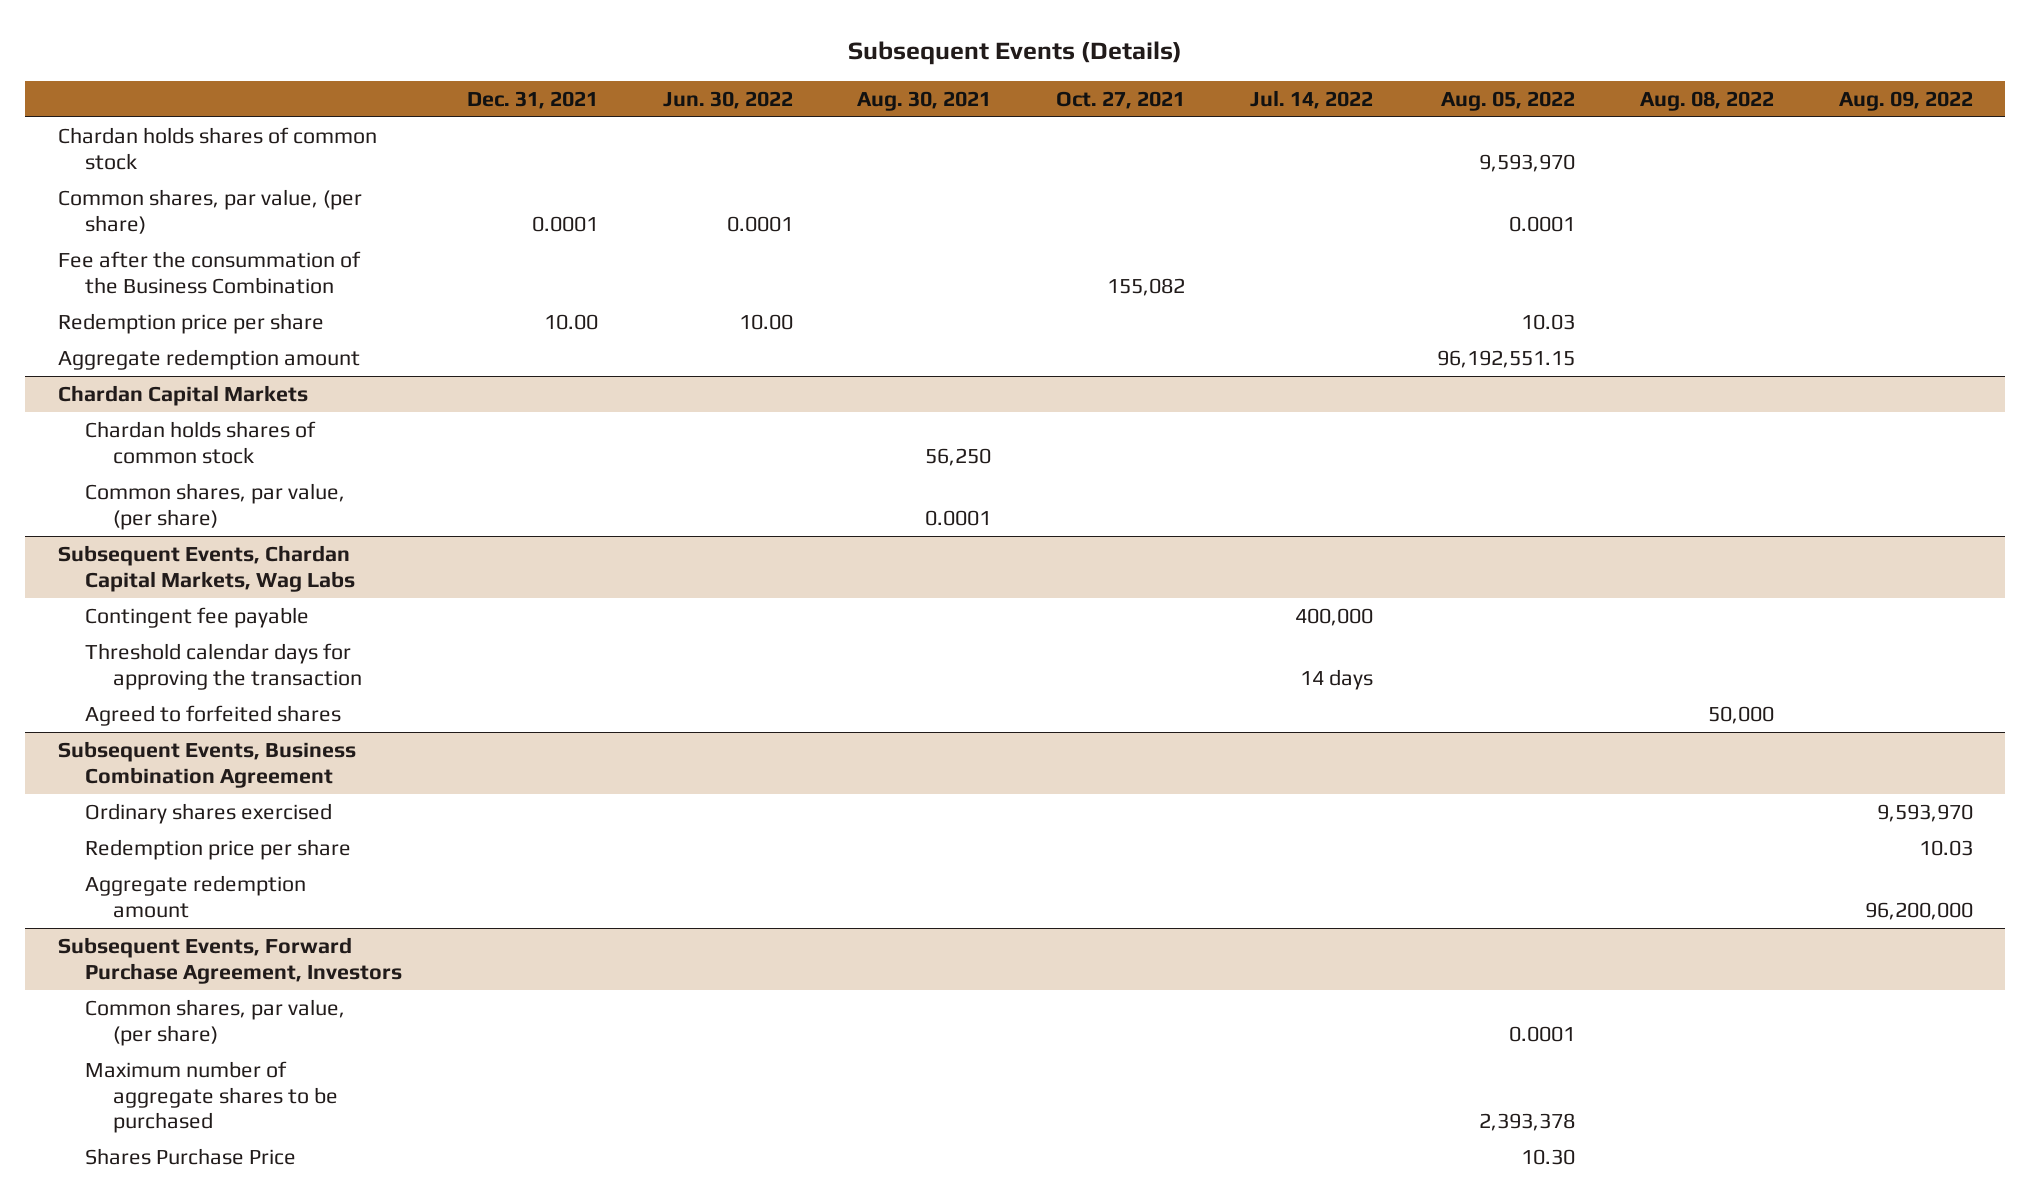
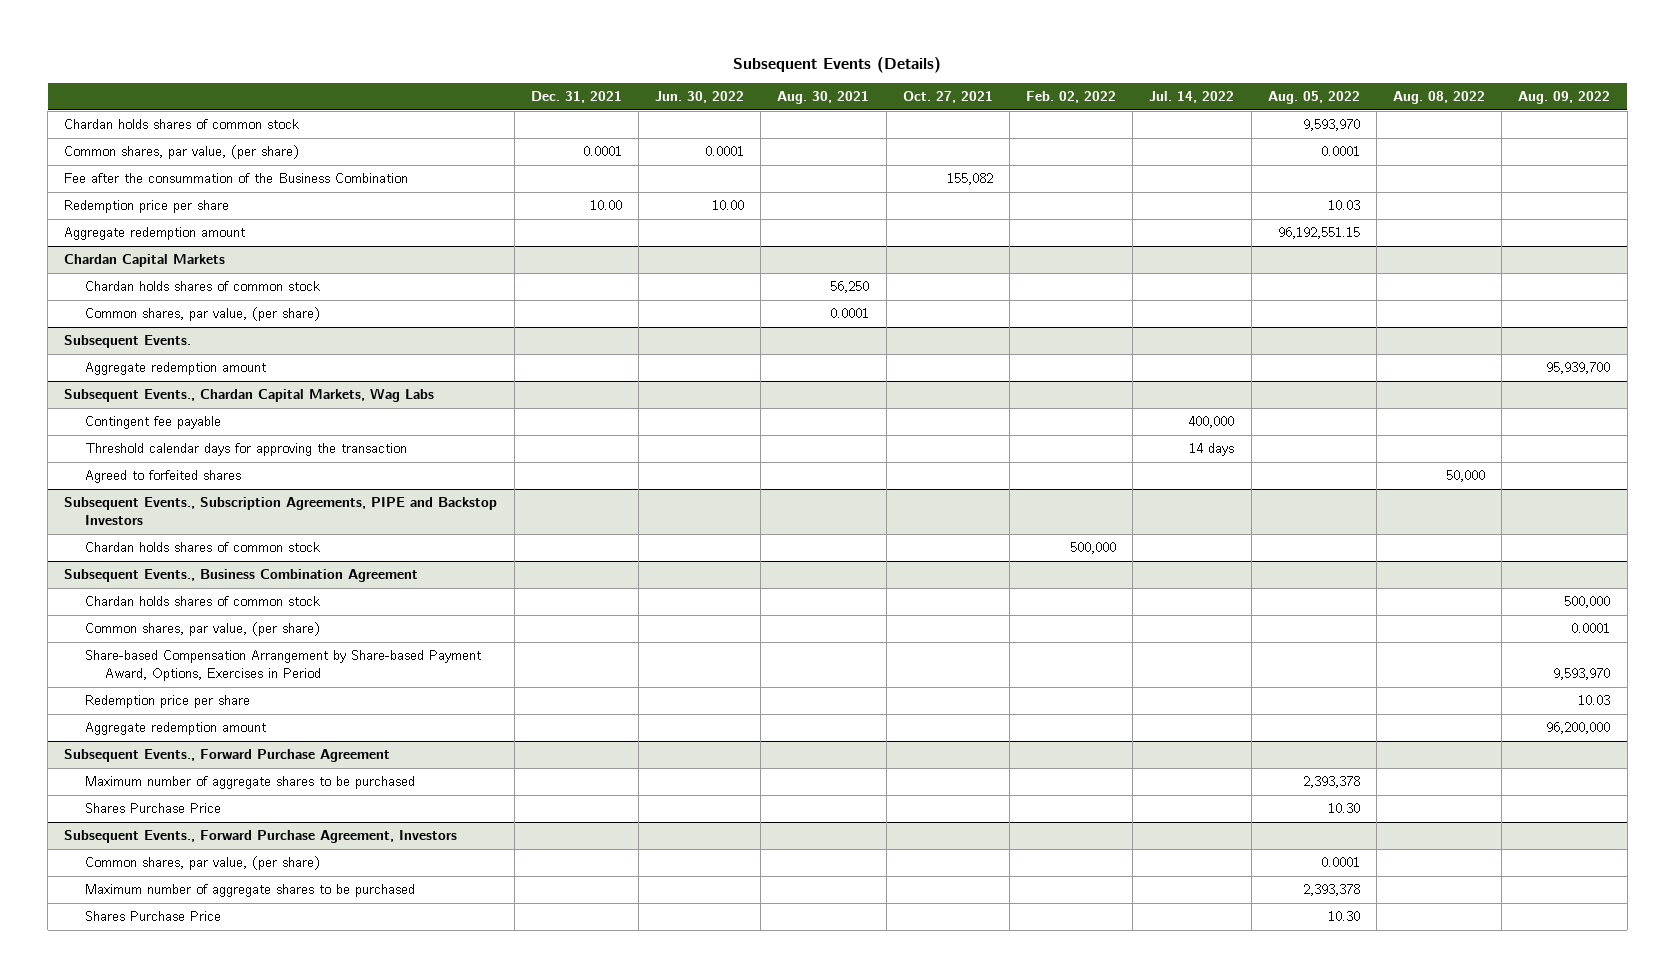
- | Dec. 31, 2021 | Jun. 30, 2022 | Aug. 30, 2021 | Oct. 27, 2021 | Jul. 14, 2022 | Aug. 05, 2022 | Aug. 08, 2022 | Aug. 09, 2022
+ | Dec. 31, 2021 | Jun. 30, 2022 | Aug. 30, 2021 | Oct. 27, 2021 | Feb. 02, 2022 | Jul. 14, 2022 | Aug. 05, 2022 | Aug. 08, 2022 | Aug. 09, 2022
- Subsequent Events, Chardan Capital Markets, Wag Labs
+ Subsequent Events.
+ Aggregate redemption amount | | | | | | | | | 95,939,700
+ Subsequent Events., Chardan Capital Markets, Wag Labs
- Subsequent Events, Business Combination Agreement
- Ordinary shares exercised | | | | | | | | 9,593,970
+ Subsequent Events., Subscription Agreements, PIPE and Backstop Investors
+ Chardan holds shares of common stock | | | | | 500,000 | | | |
+ Subsequent Events., Business Combination Agreement
+ Chardan holds shares of common stock | | | | | | | | | 500,000
+ Common shares, par value, (per share) | | | | | | | | | 0.0001
+ Share-based Compensation Arrangement by Share-based Payment Award, Options, Exercises in Period | | | | | | | | | 9,593,970
- Subsequent Events, Forward Purchase Agreement, Investors
+ Subsequent Events., Forward Purchase Agreement
+ Maximum number of aggregate shares to be purchased | | | | | | | 2,393,378 | |
+ Shares Purchase Price | | | | | | | 10.30 | |
+ Subsequent Events., Forward Purchase Agreement, Investors

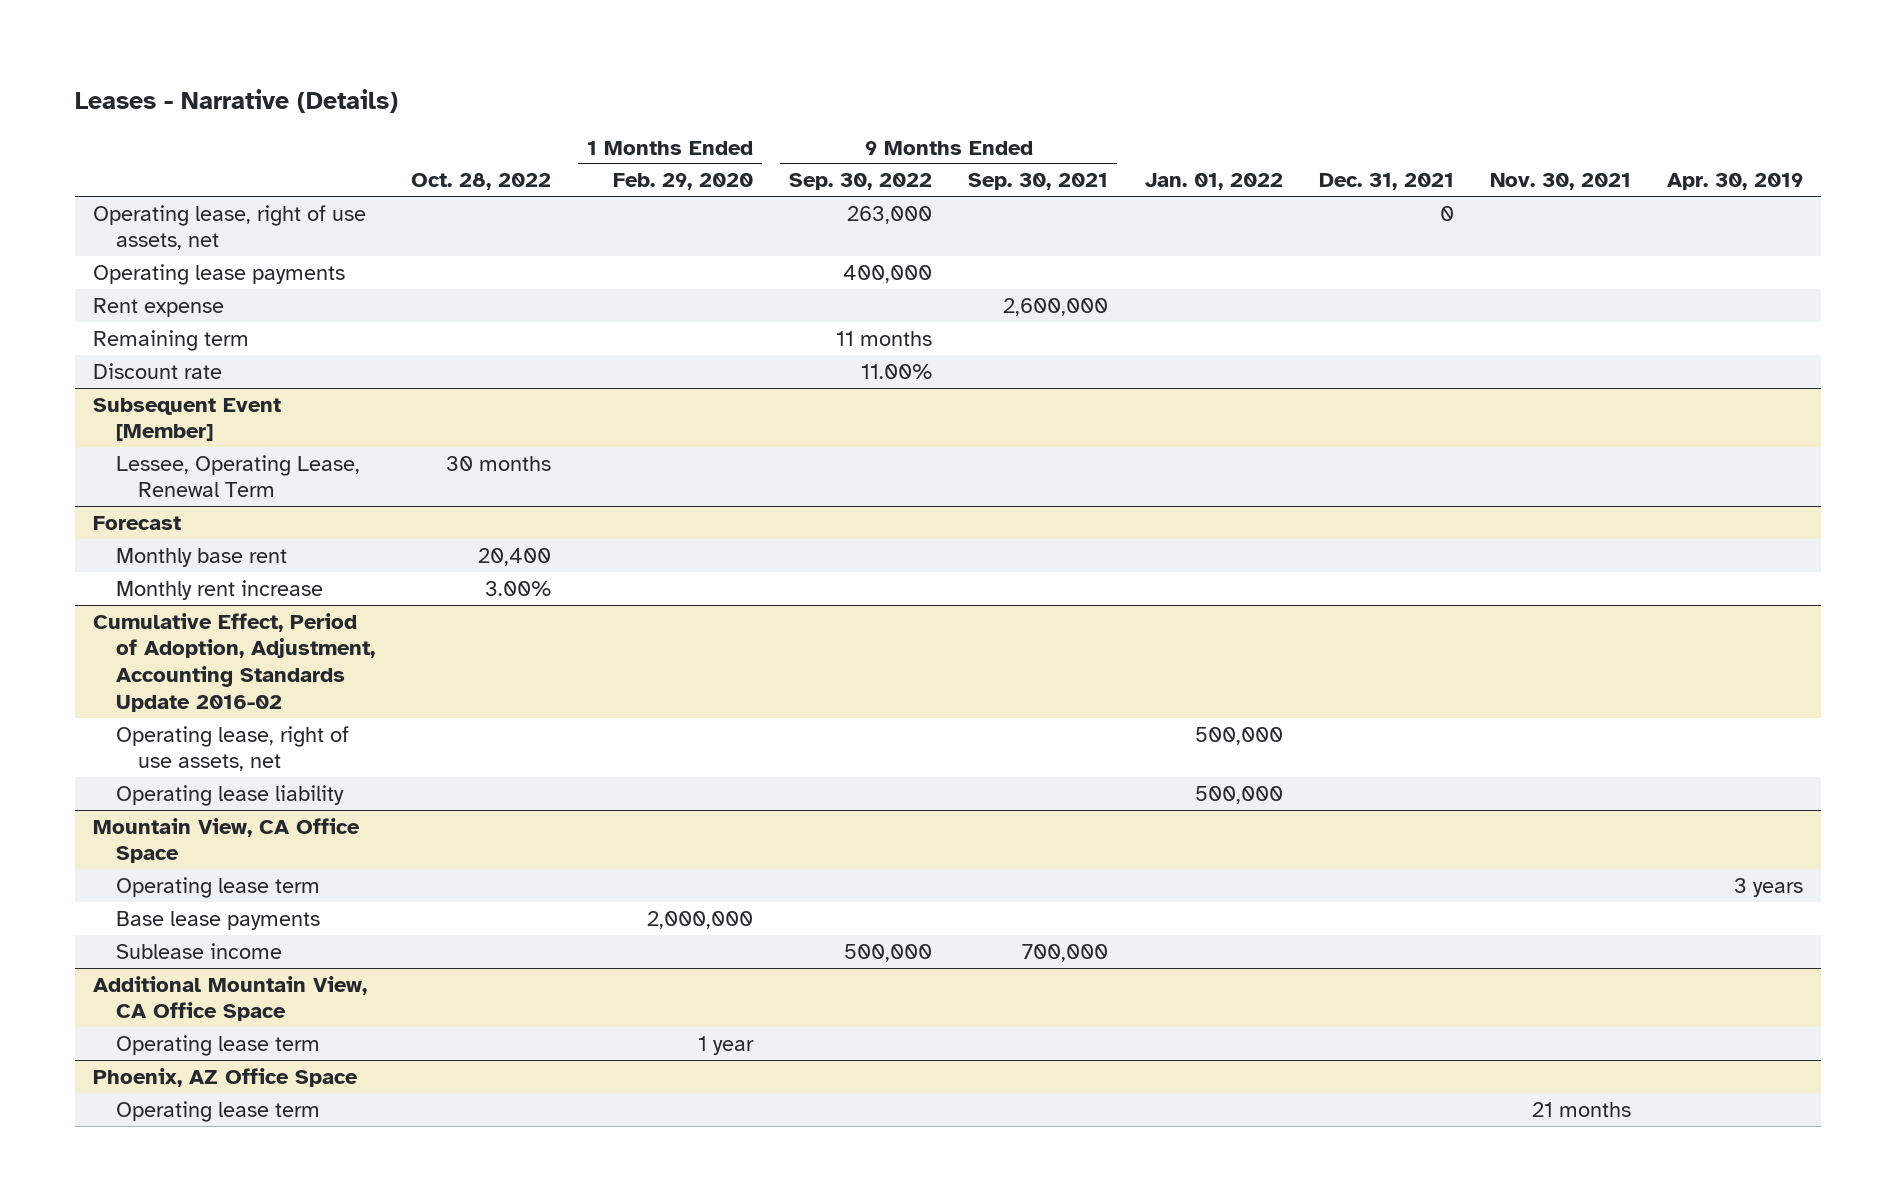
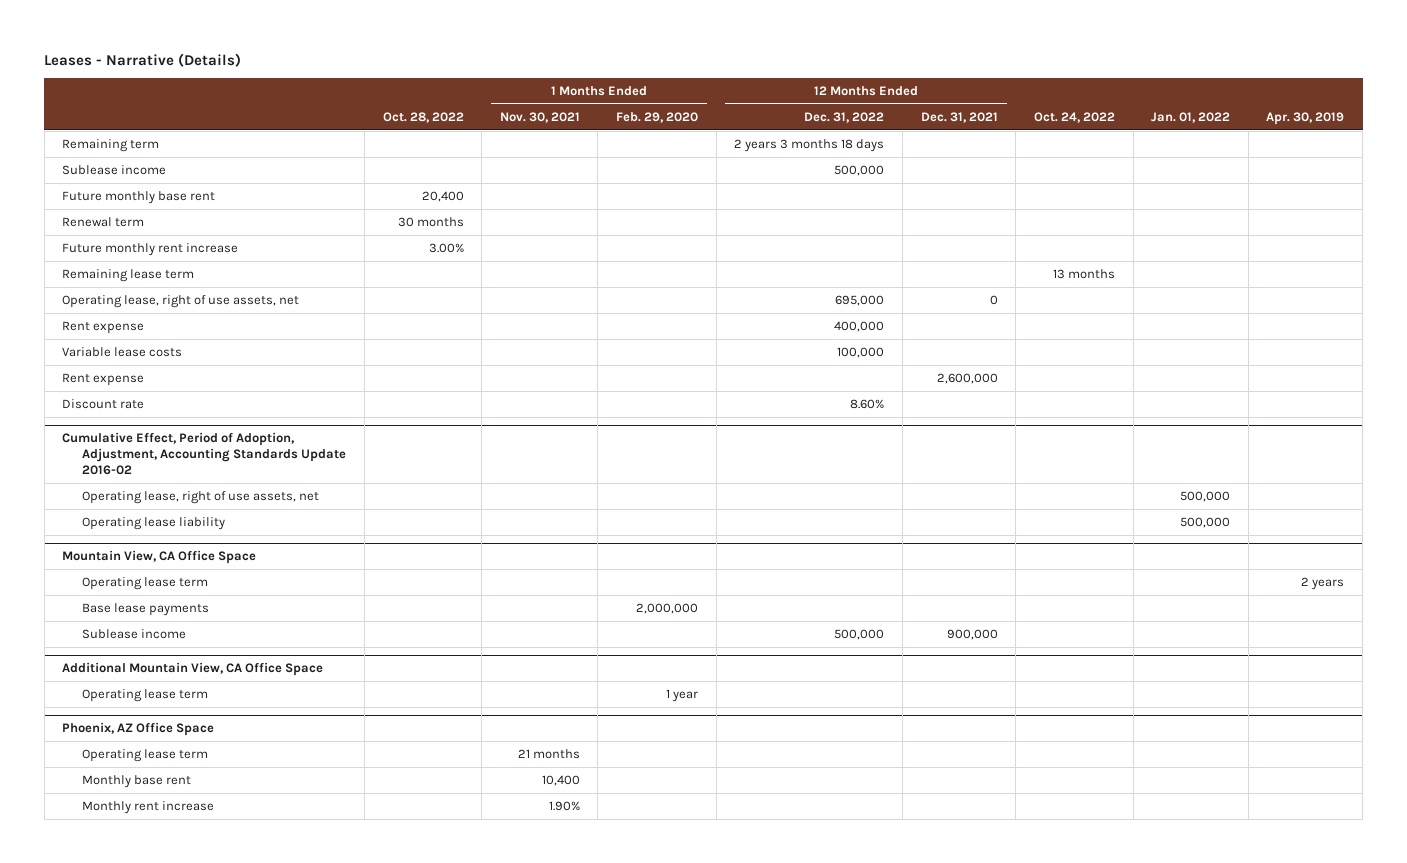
- | Oct. 28, 2022 | 1 Months Ended Feb. 29, 2020 | 9 Months Ended Sep. 30, 2022 | 9 Months Ended Sep. 30, 2021 | Jan. 01, 2022 | Dec. 31, 2021 | Nov. 30, 2021 | Apr. 30, 2019
+ | Oct. 28, 2022 | 1 Months Ended Nov. 30, 2021 | 1 Months Ended Feb. 29, 2020 | 12 Months Ended Dec. 31, 2022 | 12 Months Ended Dec. 31, 2021 | Oct. 24, 2022 | Jan. 01, 2022 | Apr. 30, 2019
moved up: Remaining term | | | | 2 years 3 months 18 days | | | |
+ Sublease income | | | | 500,000 | | | |
+ Future monthly base rent | 20,400 | | | | | | |
+ Renewal term | 30 months | | | | | | |
+ Future monthly rent increase | 3.00% | | | | | | |
+ Remaining lease term | | | | | | 13 months | |
- Operating lease payments | | | 400,000 | | | | |
+ Variable lease costs | | | | 100,000 | | | |
+ Rent expense | | | | | 2,600,000 | | |
- Subsequent Event [Member]
- Lessee, Operating Lease, Renewal Term | 30 months | | | | | | |
- Forecast
- Monthly base rent | 20,400 | | | | | | |
- Monthly rent increase | 3.00% | | | | | | |
@ Mountain View, CA Office Space
- Operating lease term | | | | | | | | 3 years
+ Operating lease term | | | | | | | | 2 years
@ Phoenix, AZ Office Space
+ Monthly base rent | | 10,400 | | | | | |
+ Monthly rent increase | | 1.90% | | | | | |

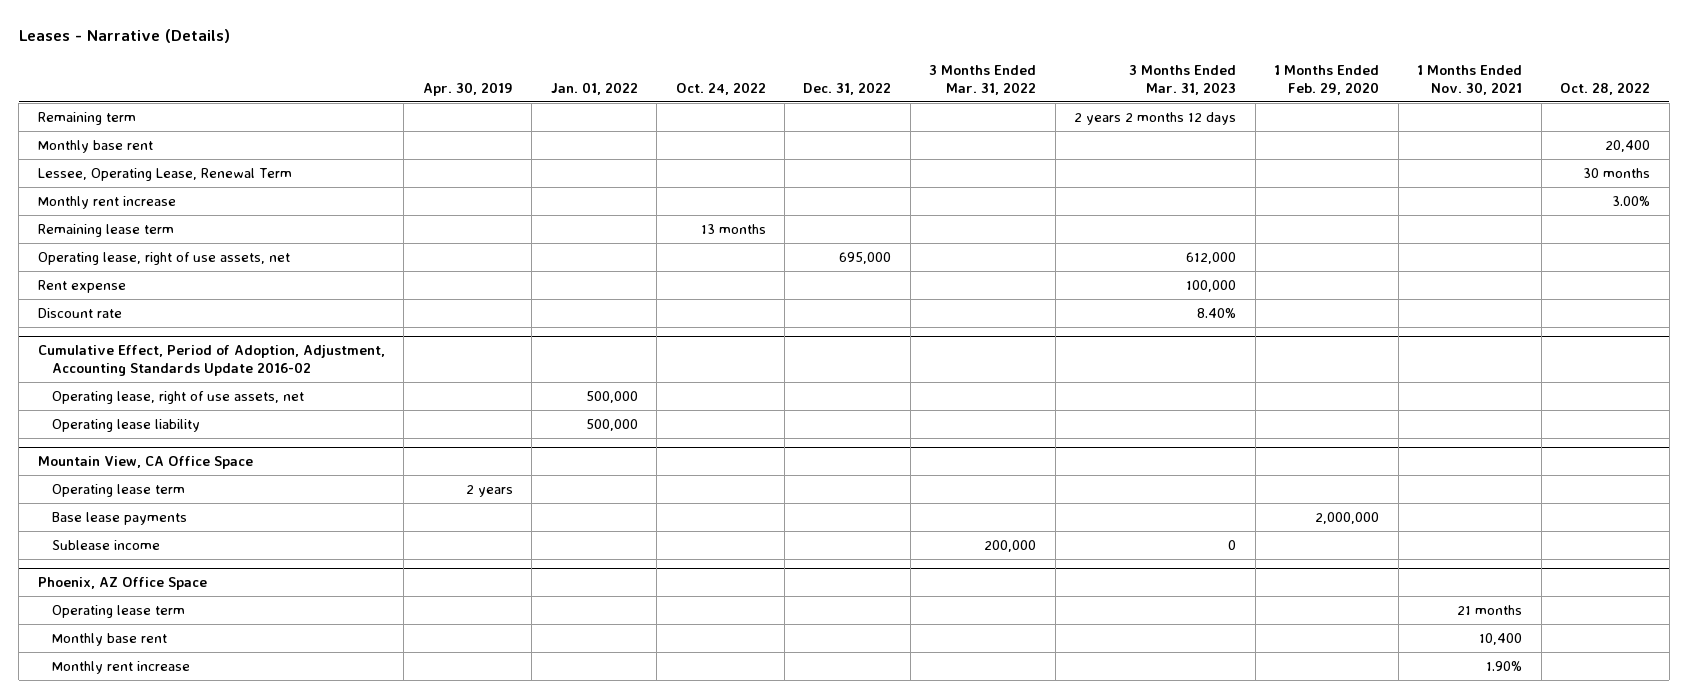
- | Oct. 28, 2022 | 1 Months Ended Nov. 30, 2021 | 1 Months Ended Feb. 29, 2020 | 12 Months Ended Dec. 31, 2022 | 12 Months Ended Dec. 31, 2021 | Oct. 24, 2022 | Jan. 01, 2022 | Apr. 30, 2019
+ | Apr. 30, 2019 | Jan. 01, 2022 | Oct. 24, 2022 | Dec. 31, 2022 | 3 Months Ended Mar. 31, 2022 | 3 Months Ended Mar. 31, 2023 | 1 Months Ended Feb. 29, 2020 | 1 Months Ended Nov. 30, 2021 | Oct. 28, 2022
- Sublease income | | | | 500,000 | | | |
- Future monthly base rent | 20,400 | | | | | | |
- Renewal term | 30 months | | | | | | |
- Future monthly rent increase | 3.00% | | | | | | |
+ Monthly base rent | | | | | | | | | 20,400
+ Lessee, Operating Lease, Renewal Term | | | | | | | | | 30 months
+ Monthly rent increase | | | | | | | | | 3.00%
- Variable lease costs | | | | 100,000 | | | |
- Rent expense | | | | | 2,600,000 | | |
- Additional Mountain View, CA Office Space
- Operating lease term | | | 1 year | | | | |

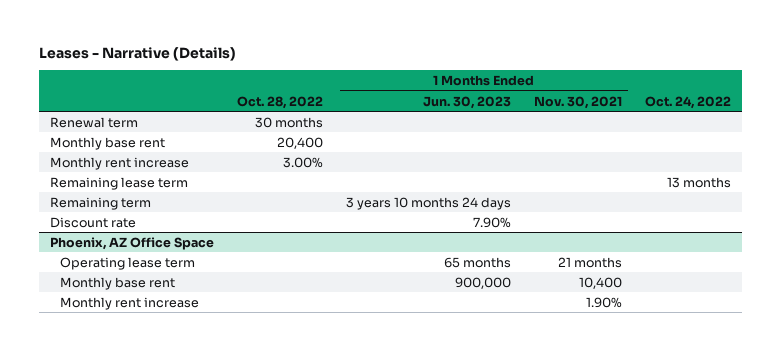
- | Apr. 30, 2019 | Jan. 01, 2022 | Oct. 24, 2022 | Dec. 31, 2022 | 3 Months Ended Mar. 31, 2022 | 3 Months Ended Mar. 31, 2023 | 1 Months Ended Feb. 29, 2020 | 1 Months Ended Nov. 30, 2021 | Oct. 28, 2022
+ | Oct. 28, 2022 | 1 Months Ended Jun. 30, 2023 | 1 Months Ended Nov. 30, 2021 | Oct. 24, 2022
+ Renewal term | 30 months | | |
- Lessee, Operating Lease, Renewal Term | | | | | | | | | 30 months
- Operating lease, right of use assets, net | | | | 695,000 | | 612,000 | | |
- Rent expense | | | | | | 100,000 | | |
moved down: Remaining term | | 3 years 10 months 24 days | |
- Cumulative Effect, Period of Adoption, Adjustment, Accounting Standards Update 2016-02
- Operating lease, right of use assets, net | | 500,000 | | | | | | |
- Operating lease liability | | 500,000 | | | | | | |
- Mountain View, CA Office Space
- Operating lease term | 2 years | | | | | | | |
- Base lease payments | | | | | | | 2,000,000 | |
- Sublease income | | | | | 200,000 | 0 | | |

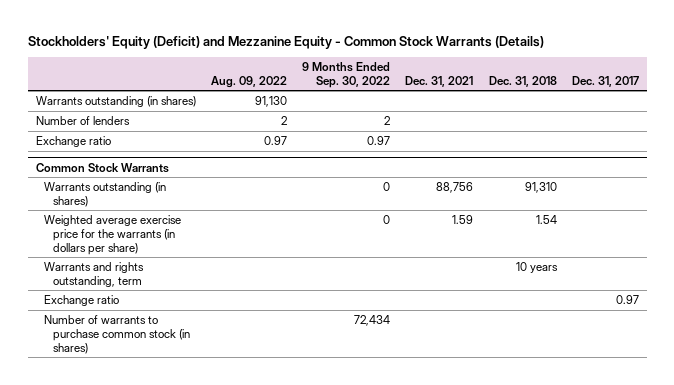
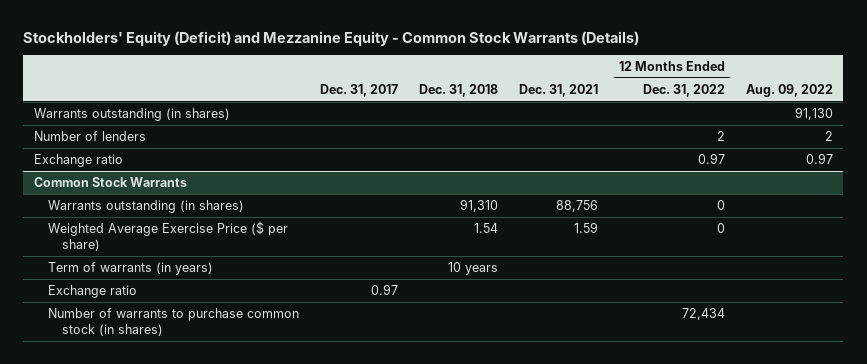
- | Aug. 09, 2022 | 9 Months Ended Sep. 30, 2022 | Dec. 31, 2021 | Dec. 31, 2018 | Dec. 31, 2017
+ | Dec. 31, 2017 | Dec. 31, 2018 | Dec. 31, 2021 | 12 Months Ended Dec. 31, 2022 | Aug. 09, 2022
@ Common Stock Warrants
- Weighted average exercise price for the warrants (in dollars per share) | | 0 | 1.59 | 1.54 |
- Warrants and rights outstanding, term | | | | 10 years |
+ Weighted Average Exercise Price ($ per share) | | 1.54 | 1.59 | 0 |
+ Term of warrants (in years) | | 10 years | | |

